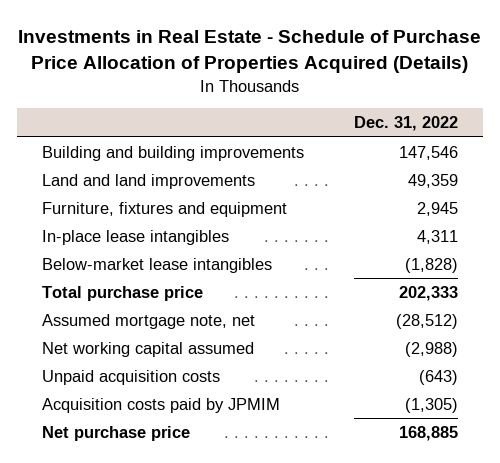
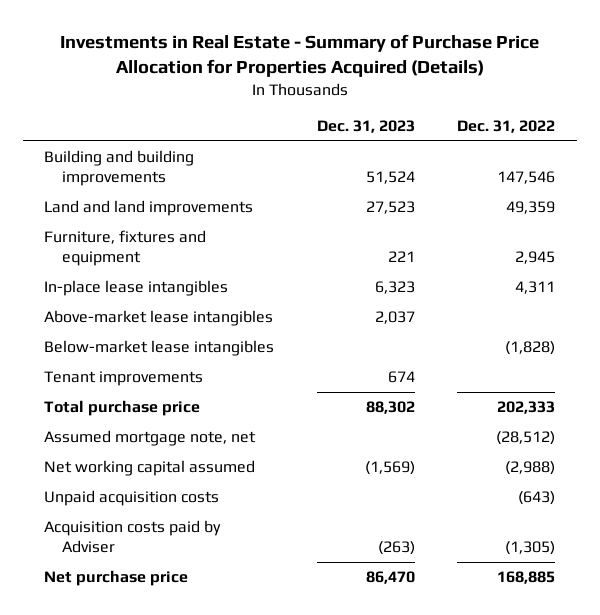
- Investments in Real Estate - Schedule of Purchase Price Allocation of Properties Acquired (Details)
+ Investments in Real Estate - Summary of Purchase Price Allocation for Properties Acquired (Details)
- | Dec. 31, 2022
+ | Dec. 31, 2023 | Dec. 31, 2022
+ Above-market lease intangibles | 2,037 |
+ Tenant improvements | 674 |
- Acquisition costs paid by JPMIM | (1,305)
+ Acquisition costs paid by Adviser | (263) | (1,305)

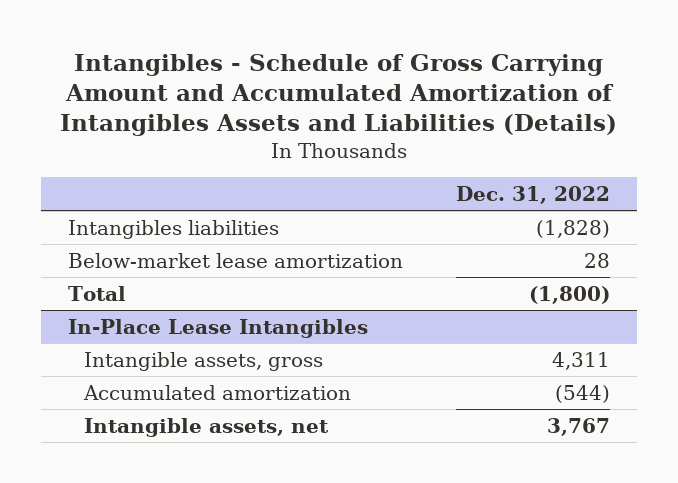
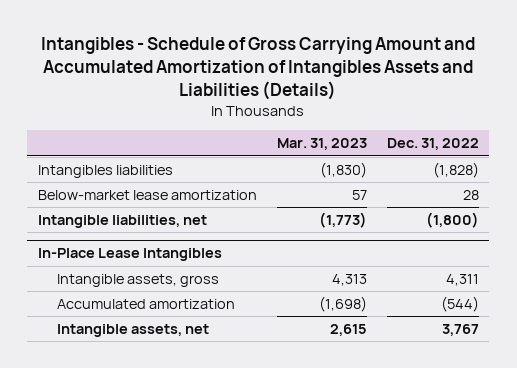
- | Dec. 31, 2022
+ | Mar. 31, 2023 | Dec. 31, 2022
- Total | (1,800)
+ Intangible liabilities, net | (1,773) | (1,800)

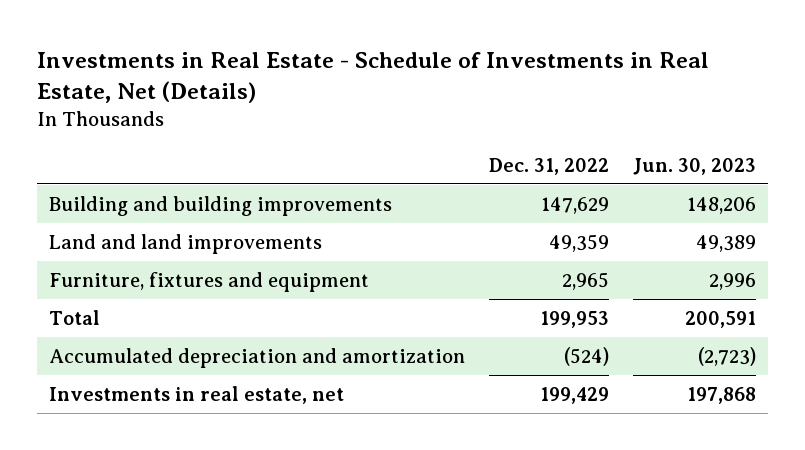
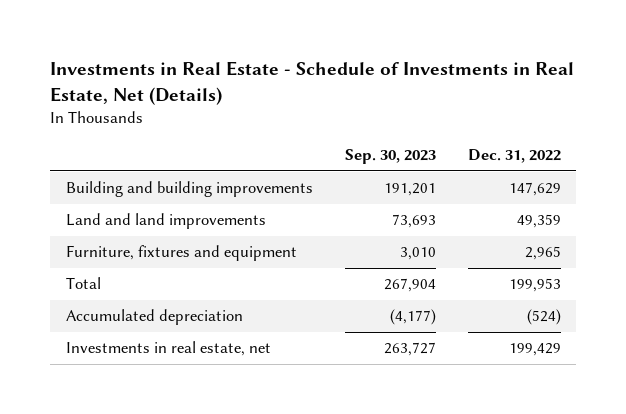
- | Dec. 31, 2022 | Jun. 30, 2023
+ | Sep. 30, 2023 | Dec. 31, 2022
- Accumulated depreciation and amortization | (524) | (2,723)
+ Accumulated depreciation | (4,177) | (524)

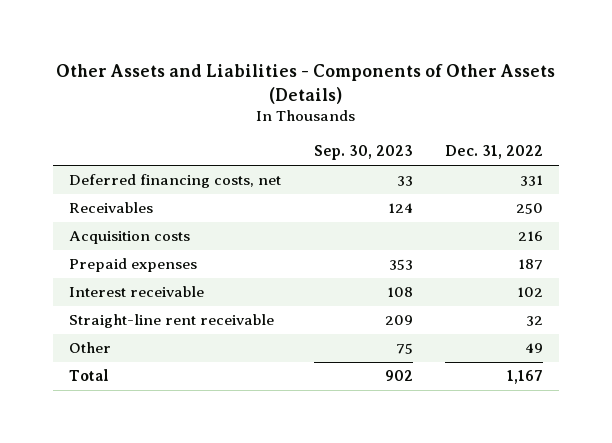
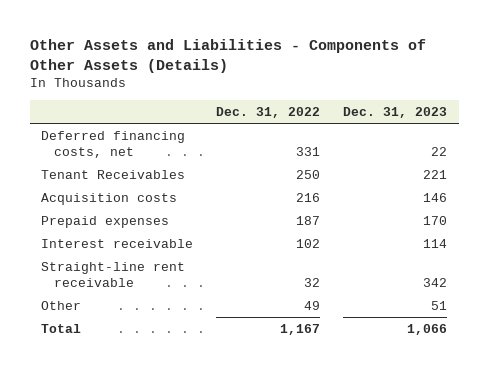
- | Sep. 30, 2023 | Dec. 31, 2022
+ | Dec. 31, 2022 | Dec. 31, 2023
- Receivables | 124 | 250
+ Tenant Receivables | 250 | 221

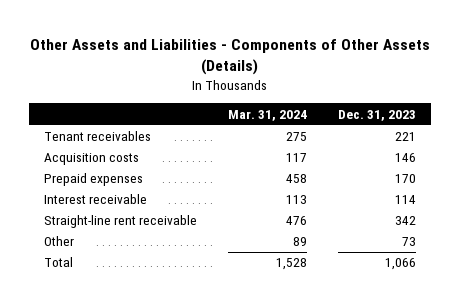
- | Dec. 31, 2022 | Dec. 31, 2023
+ | Mar. 31, 2024 | Dec. 31, 2023
- Deferred financing costs, net | 331 | 22
- Tenant Receivables | 250 | 221
+ Tenant receivables | 275 | 221
- Other | 49 | 51
+ Other | 89 | 73

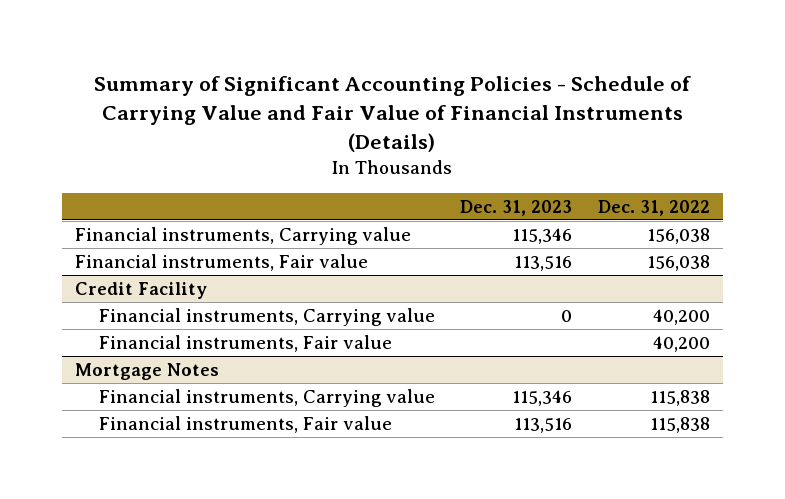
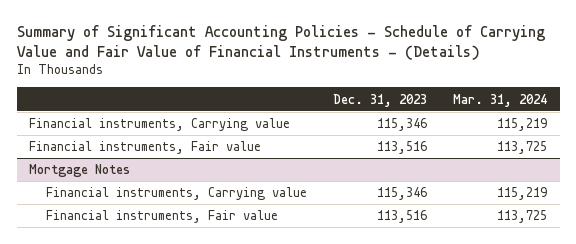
- Summary of Significant Accounting Policies - Schedule of Carrying Value and Fair Value of Financial Instruments (Details)
+ Summary of Significant Accounting Policies - Schedule of Carrying Value and Fair Value of Financial Instruments - (Details)
- | Dec. 31, 2023 | Dec. 31, 2022
+ | Dec. 31, 2023 | Mar. 31, 2024
- Credit Facility
- Financial instruments, Carrying value | 0 | 40,200
- Financial instruments, Fair value | | 40,200

